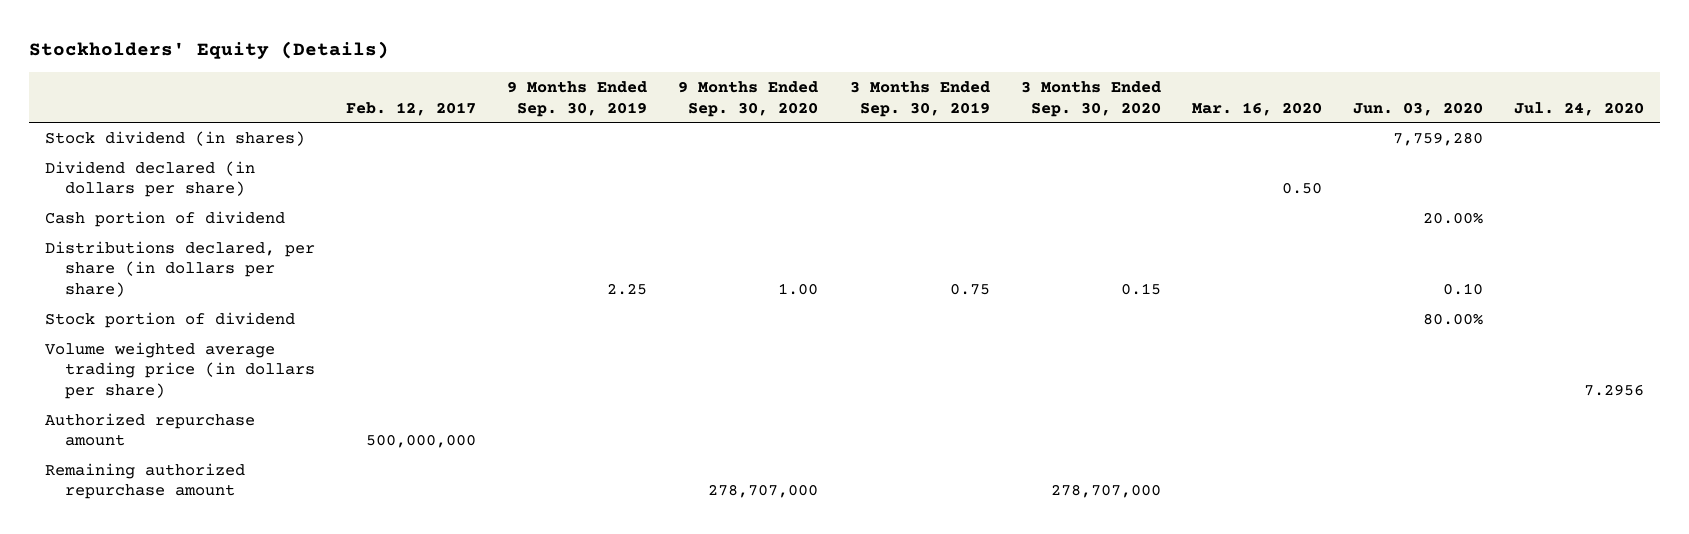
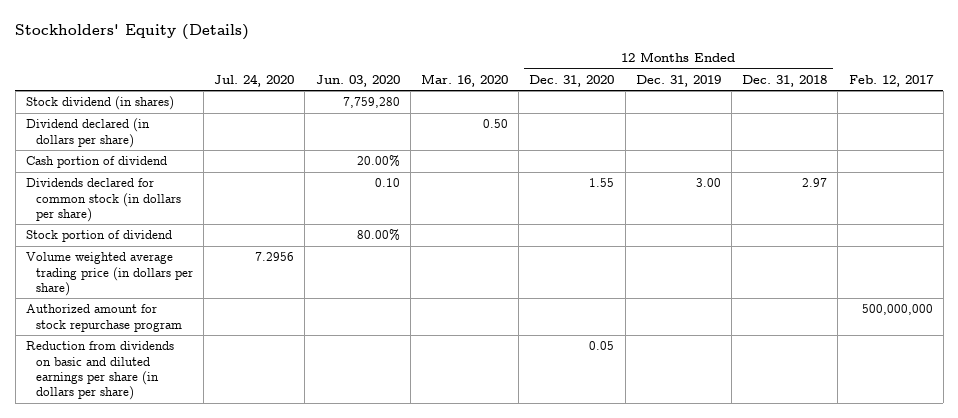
- | Feb. 12, 2017 | 9 Months Ended Sep. 30, 2019 | 9 Months Ended Sep. 30, 2020 | 3 Months Ended Sep. 30, 2019 | 3 Months Ended Sep. 30, 2020 | Mar. 16, 2020 | Jun. 03, 2020 | Jul. 24, 2020
+ | Jul. 24, 2020 | Jun. 03, 2020 | Mar. 16, 2020 | 12 Months Ended Dec. 31, 2020 | 12 Months Ended Dec. 31, 2019 | 12 Months Ended Dec. 31, 2018 | Feb. 12, 2017
- Distributions declared, per share (in dollars per share) | | 2.25 | 1.00 | 0.75 | 0.15 | | 0.10 |
+ Dividends declared for common stock (in dollars per share) | | 0.10 | | 1.55 | 3.00 | 2.97 |
- Authorized repurchase amount | 500,000,000 | | | | | | |
- Remaining authorized repurchase amount | | | 278,707,000 | | 278,707,000 | | |
+ Authorized amount for stock repurchase program | | | | | | | 500,000,000
+ Reduction from dividends on basic and diluted earnings per share (in dollars per share) | | | | 0.05 | | |

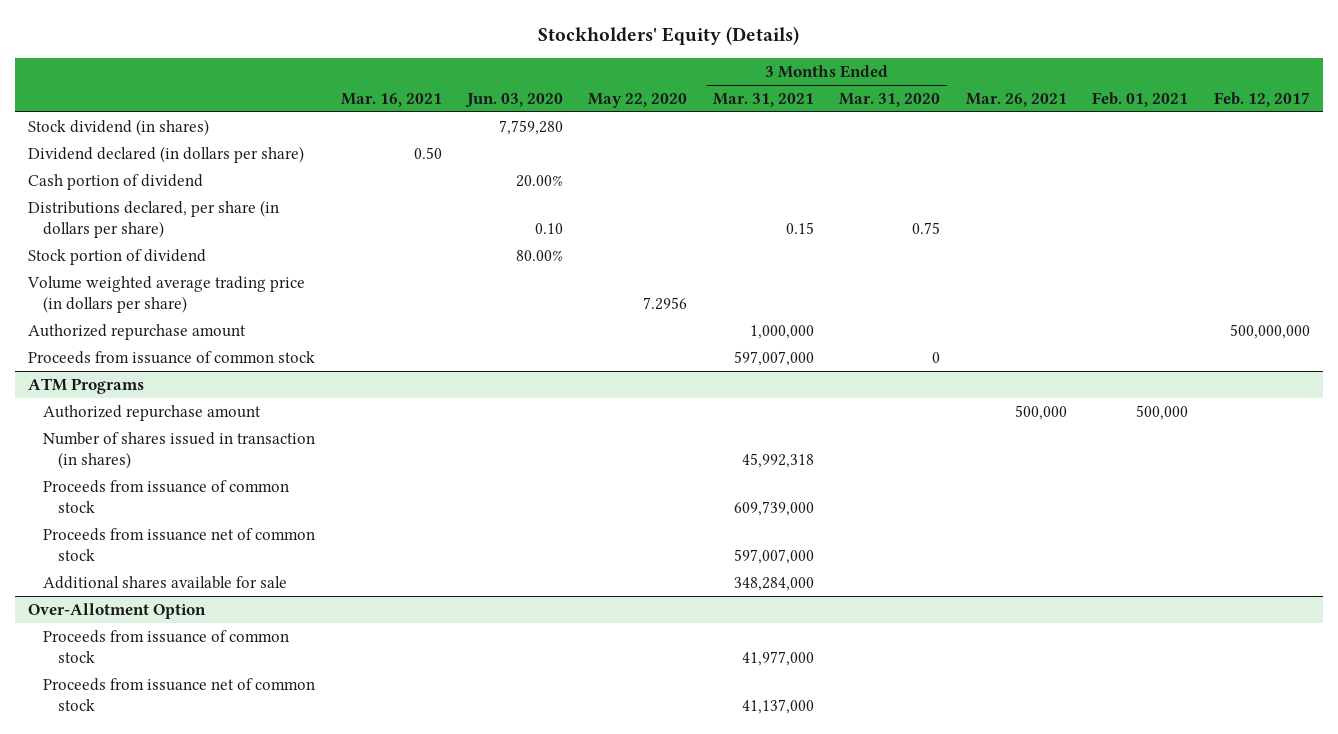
- | Jul. 24, 2020 | Jun. 03, 2020 | Mar. 16, 2020 | 12 Months Ended Dec. 31, 2020 | 12 Months Ended Dec. 31, 2019 | 12 Months Ended Dec. 31, 2018 | Feb. 12, 2017
+ | Mar. 16, 2021 | Jun. 03, 2020 | May 22, 2020 | 3 Months Ended Mar. 31, 2021 | 3 Months Ended Mar. 31, 2020 | Mar. 26, 2021 | Feb. 01, 2021 | Feb. 12, 2017
- Dividends declared for common stock (in dollars per share) | | 0.10 | | 1.55 | 3.00 | 2.97 |
+ Distributions declared, per share (in dollars per share) | | 0.10 | | 0.15 | 0.75 | | |
- Authorized amount for stock repurchase program | | | | | | | 500,000,000
- Reduction from dividends on basic and diluted earnings per share (in dollars per share) | | | | 0.05 | | |
+ Authorized repurchase amount | | | | 1,000,000 | | | | 500,000,000
+ Proceeds from issuance of common stock | | | | 597,007,000 | 0 | | |
+ ATM Programs
+ Authorized repurchase amount | | | | | | 500,000 | 500,000 |
+ Number of shares issued in transaction (in shares) | | | | 45,992,318 | | | |
+ Proceeds from issuance of common stock | | | | 609,739,000 | | | |
+ Proceeds from issuance net of common stock | | | | 597,007,000 | | | |
+ Additional shares available for sale | | | | 348,284,000 | | | |
+ Over-Allotment Option
+ Proceeds from issuance of common stock | | | | 41,977,000 | | | |
+ Proceeds from issuance net of common stock | | | | 41,137,000 | | | |

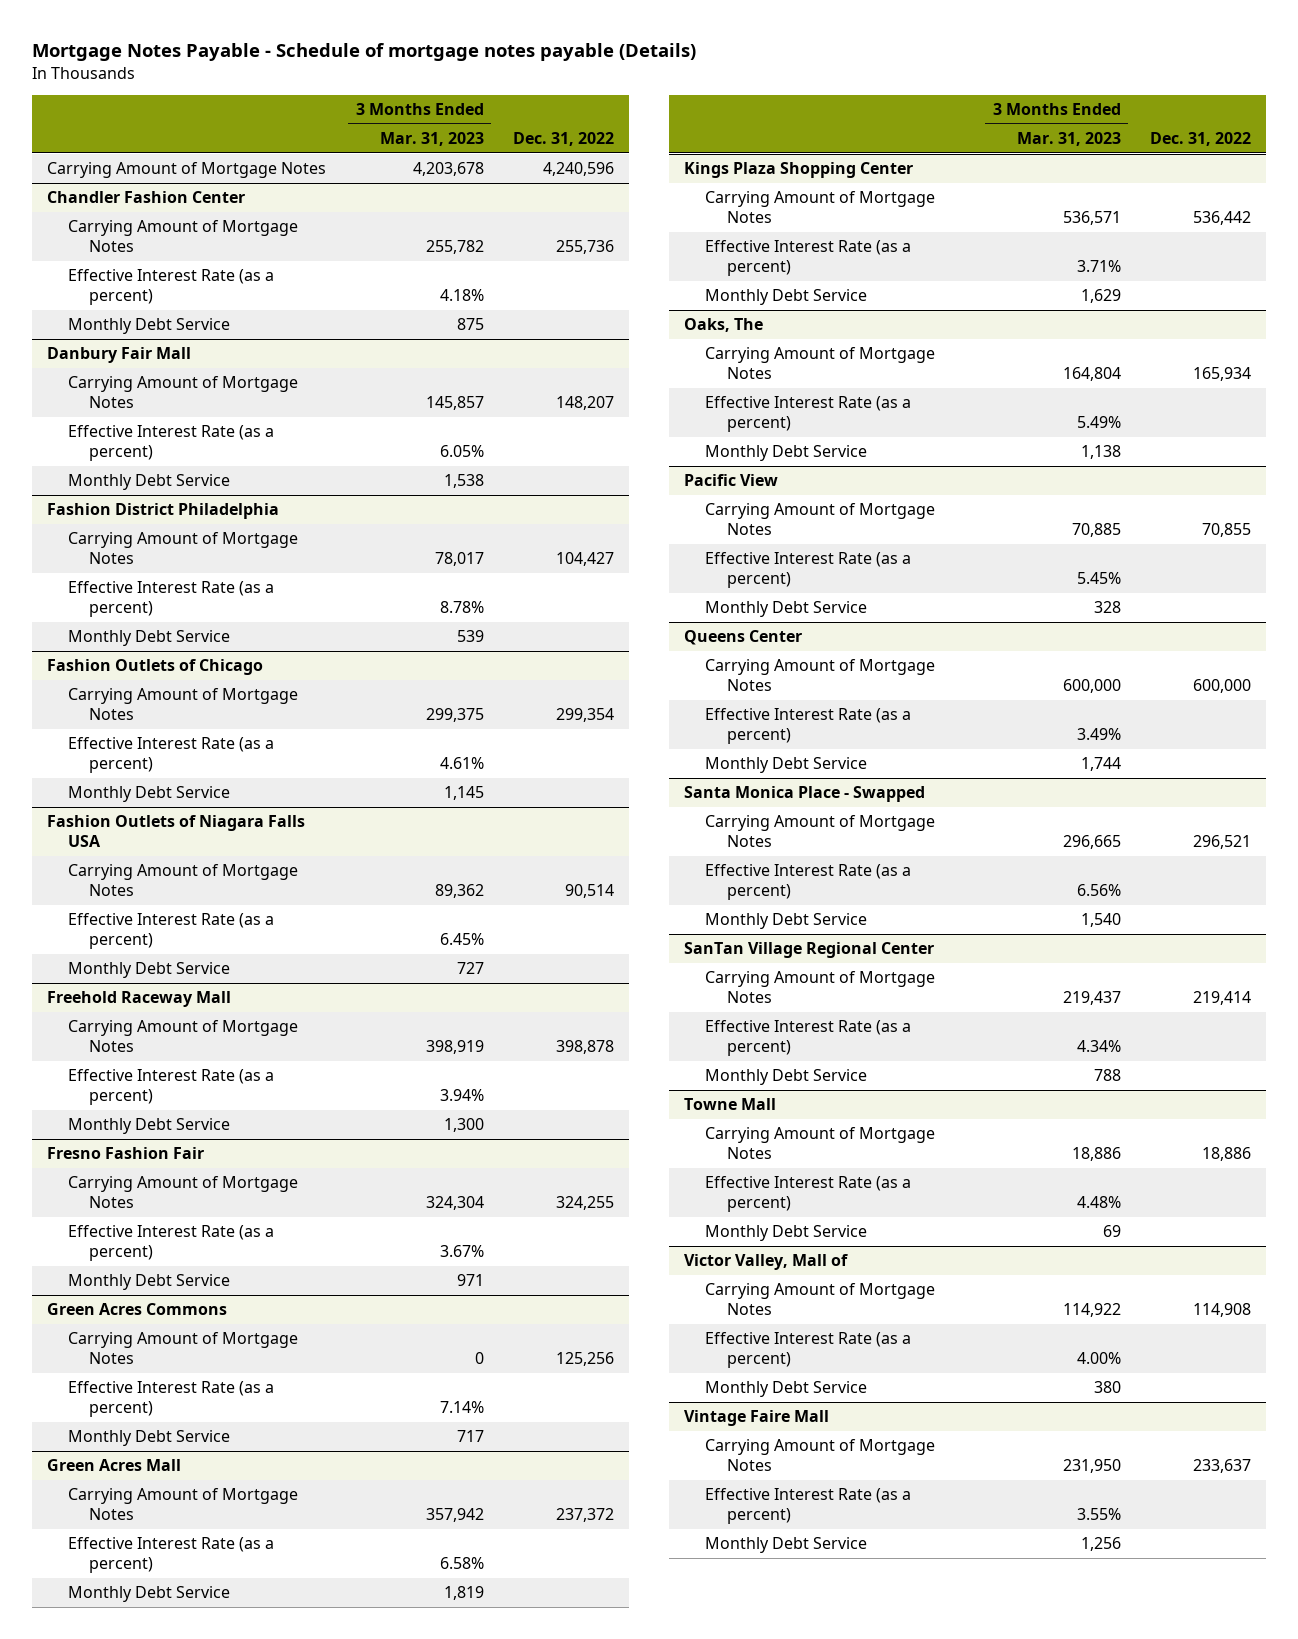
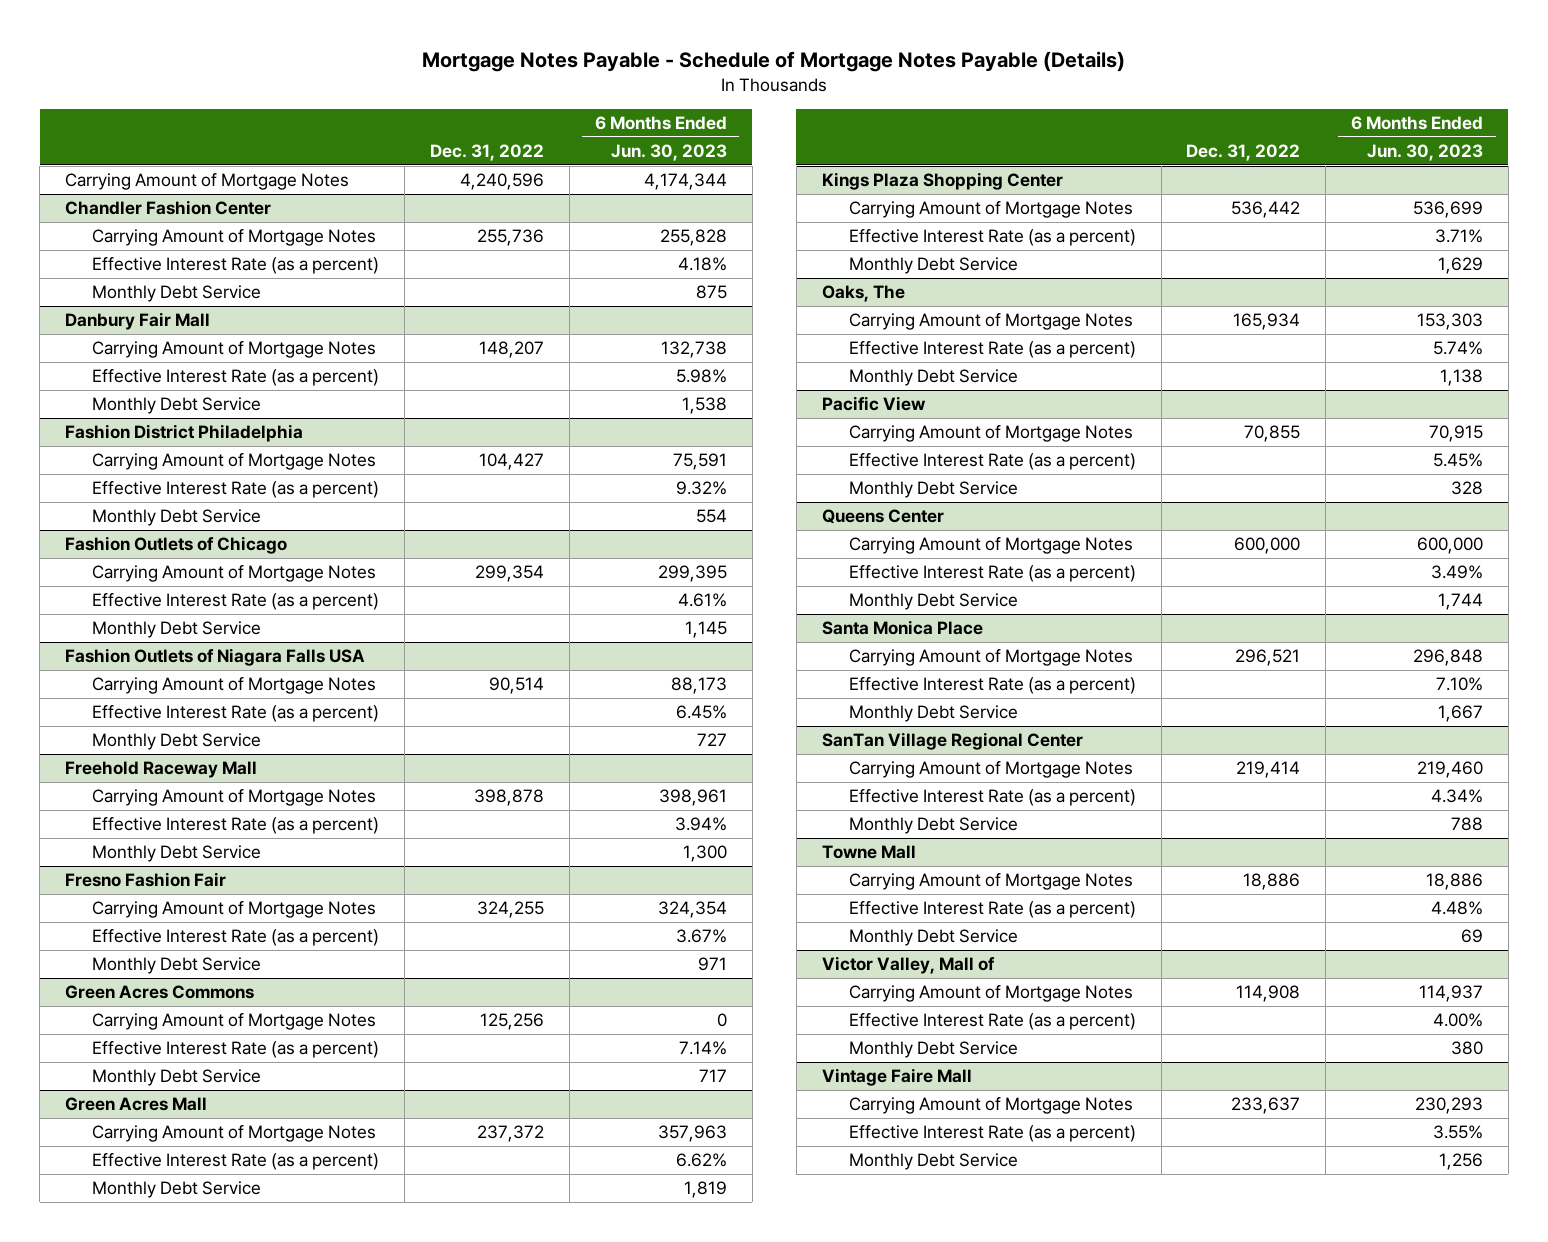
- Mortgage Notes Payable - Schedule of mortgage notes payable (Details)
+ Mortgage Notes Payable - Schedule of Mortgage Notes Payable (Details)
- | 3 Months Ended Mar. 31, 2023 | Dec. 31, 2022
+ | Dec. 31, 2022 | 6 Months Ended Jun. 30, 2023
- Santa Monica Place - Swapped
+ Santa Monica Place

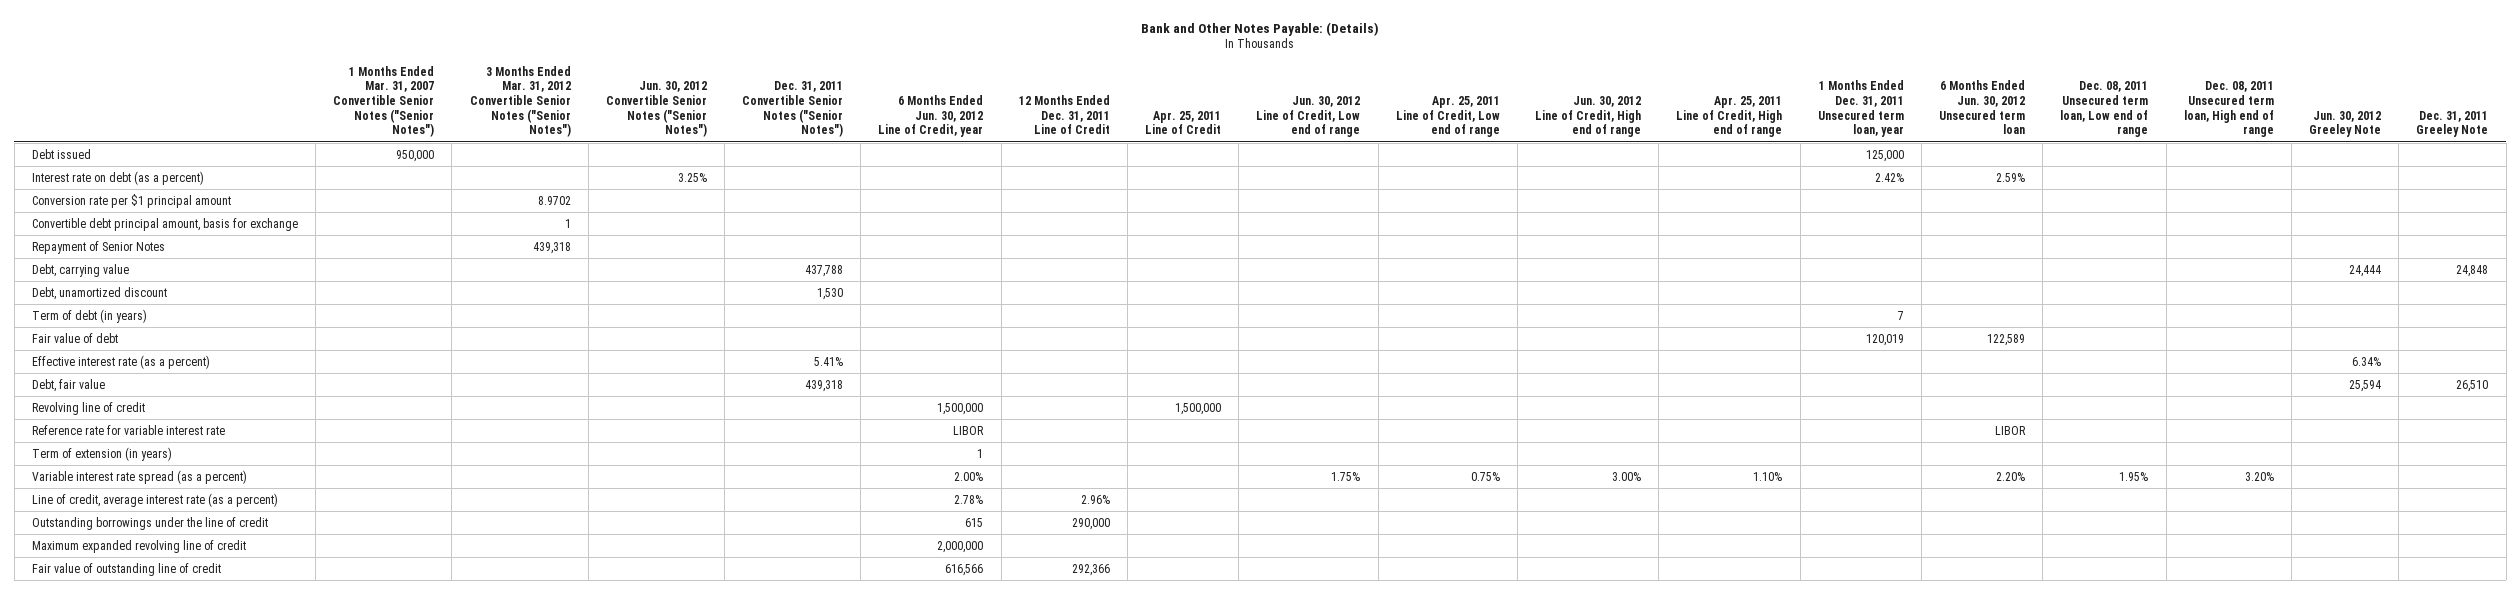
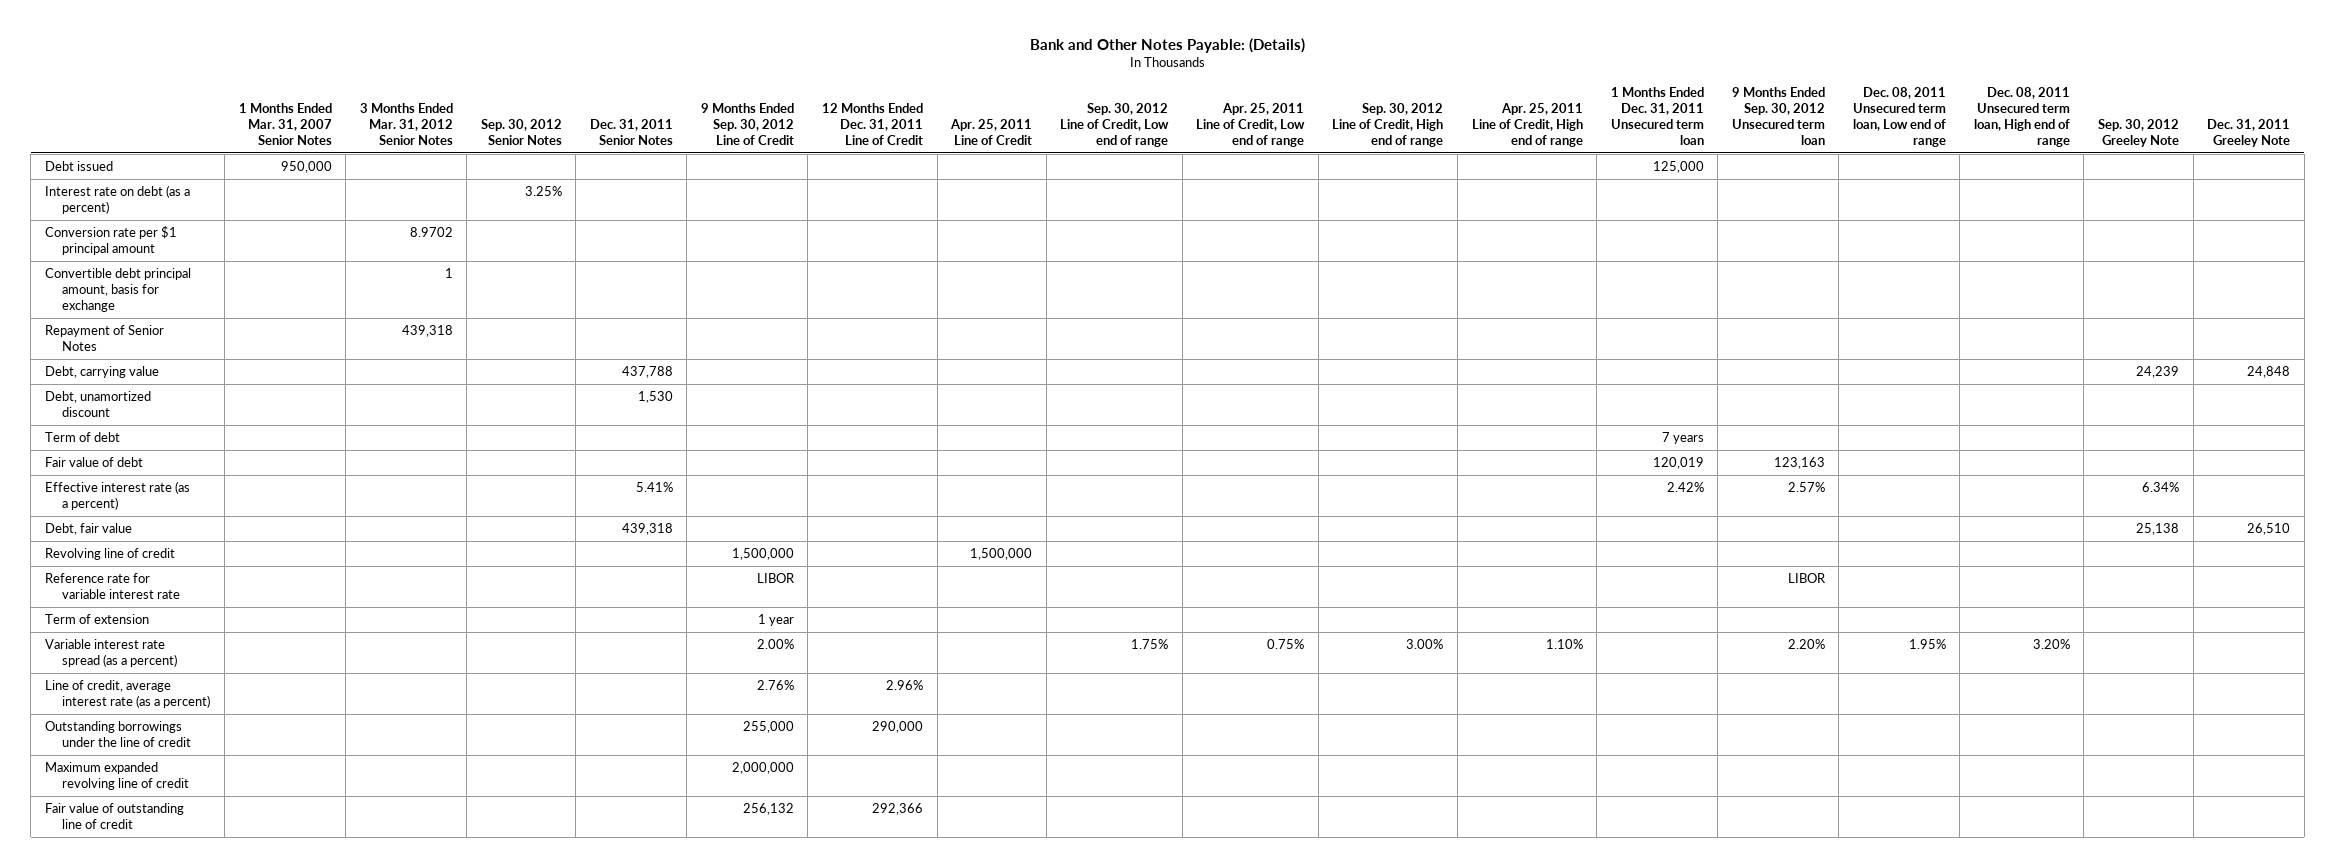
- | 1 Months Ended Mar. 31, 2007 Convertible Senior Notes ("Senior Notes") | 3 Months Ended Mar. 31, 2012 Convertible Senior Notes ("Senior Notes") | Jun. 30, 2012 Convertible Senior Notes ("Senior Notes") | Dec. 31, 2011 Convertible Senior Notes ("Senior Notes") | 6 Months Ended Jun. 30, 2012 Line of Credit, year | 12 Months Ended Dec. 31, 2011 Line of Credit | Apr. 25, 2011 Line of Credit | Jun. 30, 2012 Line of Credit, Low end of range | Apr. 25, 2011 Line of Credit, Low end of range | Jun. 30, 2012 Line of Credit, High end of range | Apr. 25, 2011 Line of Credit, High end of range | 1 Months Ended Dec. 31, 2011 Unsecured term loan, year | 6 Months Ended Jun. 30, 2012 Unsecured term loan | Dec. 08, 2011 Unsecured term loan, Low end of range | Dec. 08, 2011 Unsecured term loan, High end of range | Jun. 30, 2012 Greeley Note | Dec. 31, 2011 Greeley Note
+ | 1 Months Ended Mar. 31, 2007 Senior Notes | 3 Months Ended Mar. 31, 2012 Senior Notes | Sep. 30, 2012 Senior Notes | Dec. 31, 2011 Senior Notes | 9 Months Ended Sep. 30, 2012 Line of Credit | 12 Months Ended Dec. 31, 2011 Line of Credit | Apr. 25, 2011 Line of Credit | Sep. 30, 2012 Line of Credit, Low end of range | Apr. 25, 2011 Line of Credit, Low end of range | Sep. 30, 2012 Line of Credit, High end of range | Apr. 25, 2011 Line of Credit, High end of range | 1 Months Ended Dec. 31, 2011 Unsecured term loan | 9 Months Ended Sep. 30, 2012 Unsecured term loan | Dec. 08, 2011 Unsecured term loan, Low end of range | Dec. 08, 2011 Unsecured term loan, High end of range | Sep. 30, 2012 Greeley Note | Dec. 31, 2011 Greeley Note
- Term of debt (in years) | | | | | | | | | | | | 7 | | | | |
+ Term of debt | | | | | | | | | | | | 7 years | | | | |
- Term of extension (in years) | | | | | 1 | | | | | | | | | | | |
+ Term of extension | | | | | 1 year | | | | | | | | | | | |

